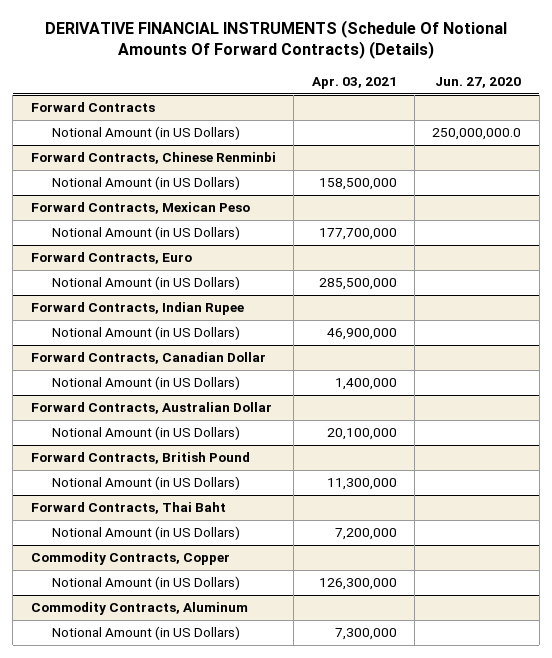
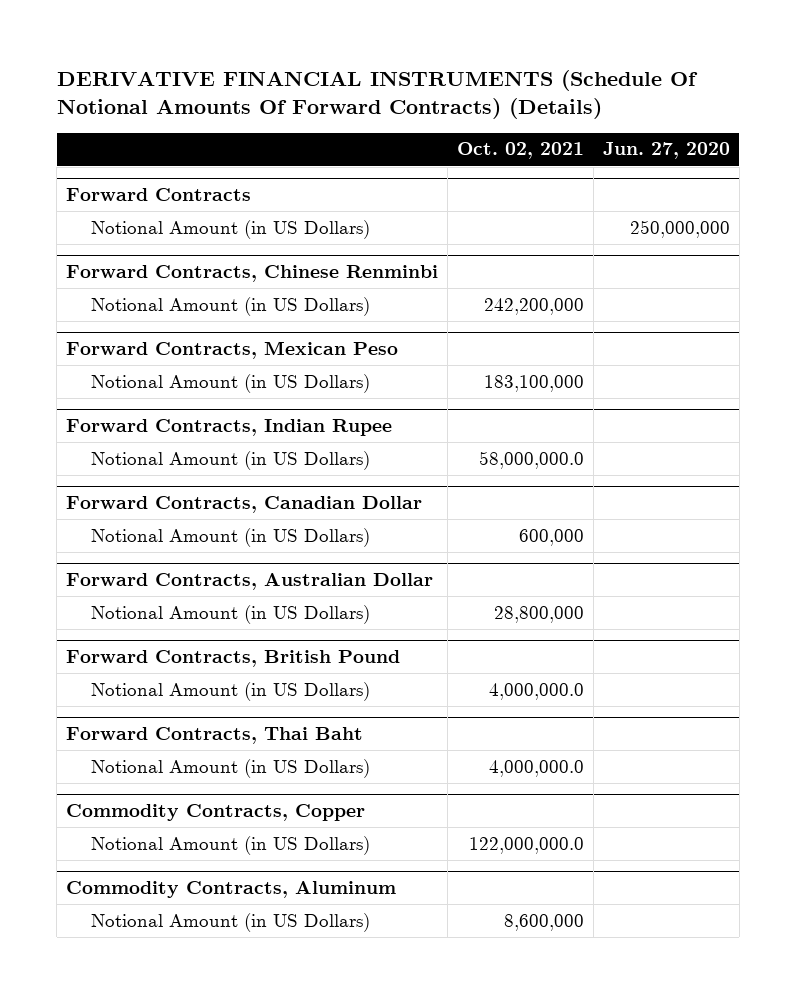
- | Apr. 03, 2021 | Jun. 27, 2020
+ | Oct. 02, 2021 | Jun. 27, 2020
@ Forward Contracts
- Notional Amount (in US Dollars) | | 250,000,000.0
+ Notional Amount (in US Dollars) | | 250,000,000
- Forward Contracts, Euro
- Notional Amount (in US Dollars) | 285,500,000 |

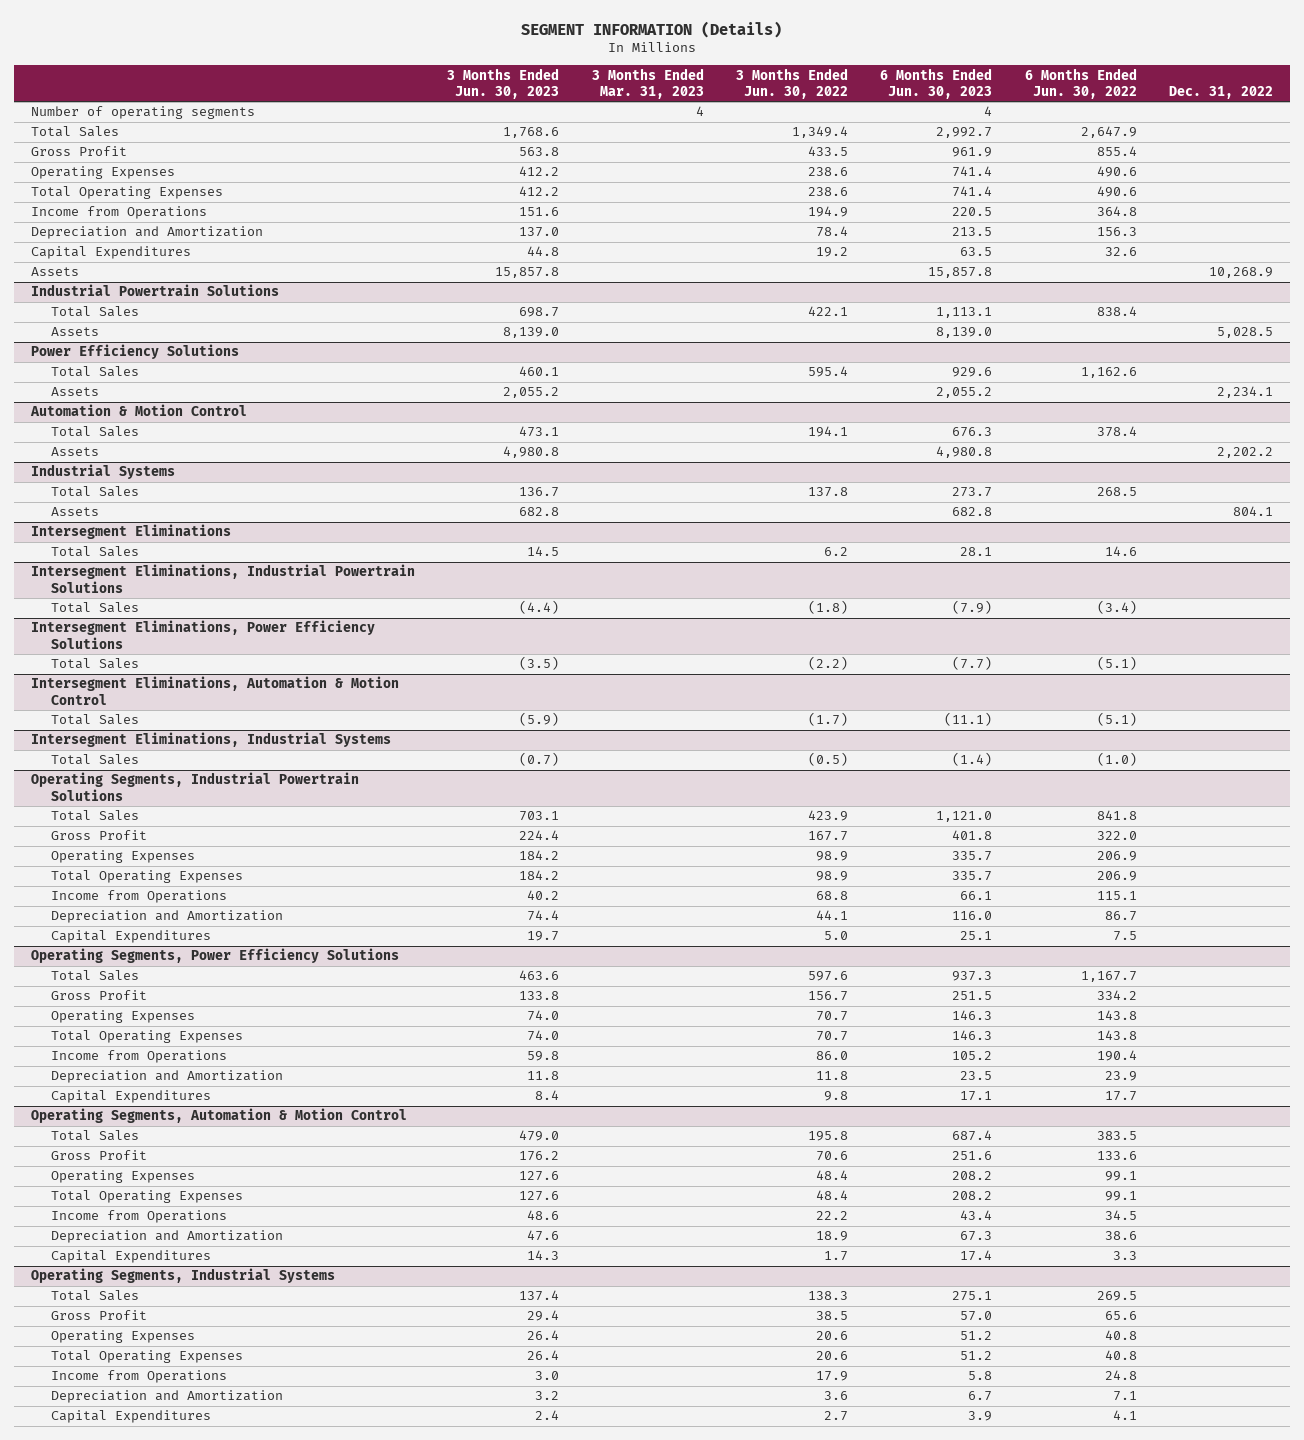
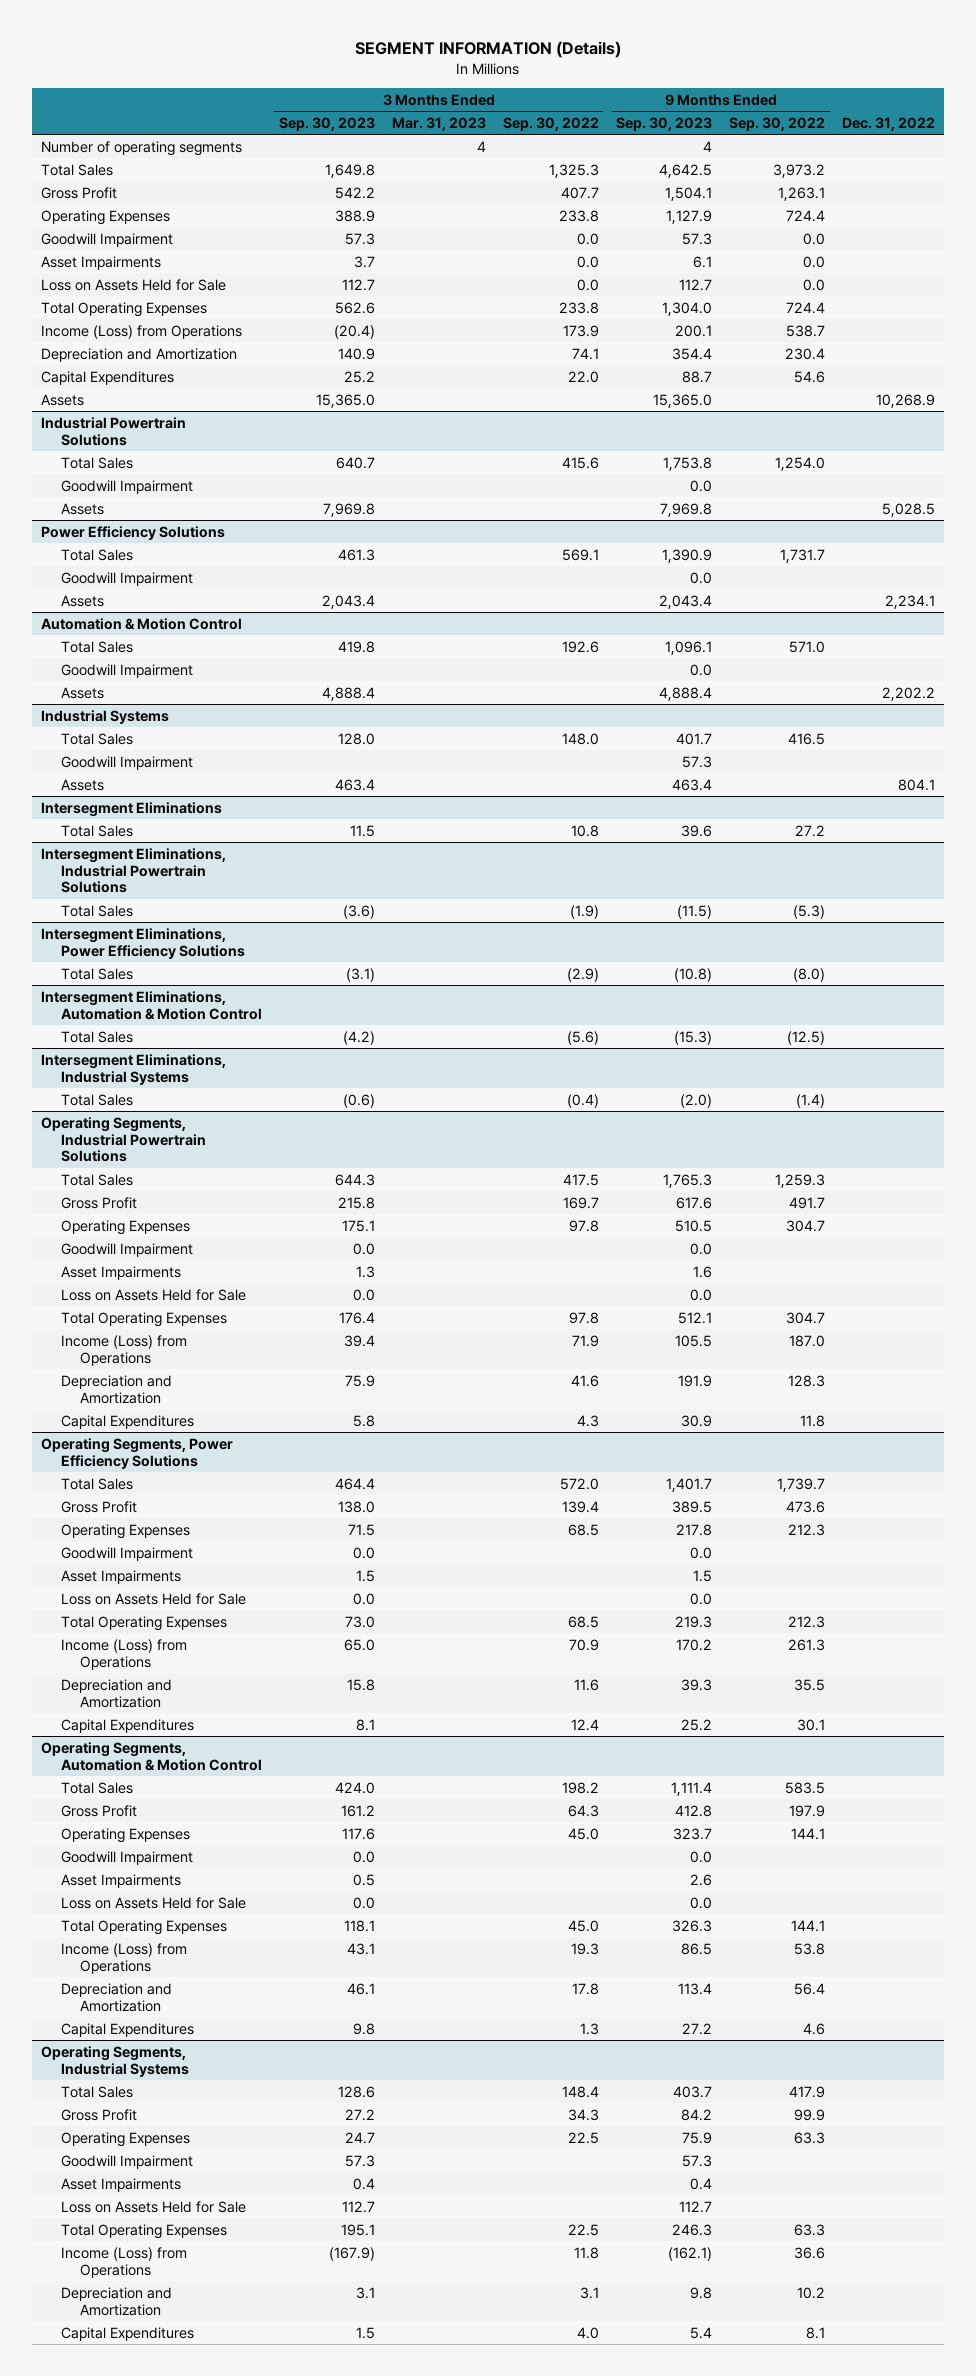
- | 3 Months Ended Jun. 30, 2023 | 3 Months Ended Mar. 31, 2023 | 3 Months Ended Jun. 30, 2022 | 6 Months Ended Jun. 30, 2023 | 6 Months Ended Jun. 30, 2022 | Dec. 31, 2022
+ | 3 Months Ended Sep. 30, 2023 | 3 Months Ended Mar. 31, 2023 | 3 Months Ended Sep. 30, 2022 | 9 Months Ended Sep. 30, 2023 | 9 Months Ended Sep. 30, 2022 | Dec. 31, 2022
+ Goodwill Impairment | 57.3 | | 0.0 | 57.3 | 0.0 |
+ Asset Impairments | 3.7 | | 0.0 | 6.1 | 0.0 |
+ Loss on Assets Held for Sale | 112.7 | | 0.0 | 112.7 | 0.0 |
- Income from Operations | 151.6 | | 194.9 | 220.5 | 364.8 |
+ Income (Loss) from Operations | (20.4) | | 173.9 | 200.1 | 538.7 |
@ Industrial Powertrain Solutions
+ Goodwill Impairment | | | | 0.0 | |
@ Power Efficiency Solutions
+ Goodwill Impairment | | | | 0.0 | |
@ Automation & Motion Control
+ Goodwill Impairment | | | | 0.0 | |
@ Industrial Systems
+ Goodwill Impairment | | | | 57.3 | |
@ Operating Segments, Industrial Powertrain Solutions
+ Goodwill Impairment | 0.0 | | | 0.0 | |
+ Asset Impairments | 1.3 | | | 1.6 | |
+ Loss on Assets Held for Sale | 0.0 | | | 0.0 | |
- Income from Operations | 40.2 | | 68.8 | 66.1 | 115.1 |
+ Income (Loss) from Operations | 39.4 | | 71.9 | 105.5 | 187.0 |
@ Operating Segments, Power Efficiency Solutions
+ Goodwill Impairment | 0.0 | | | 0.0 | |
+ Asset Impairments | 1.5 | | | 1.5 | |
+ Loss on Assets Held for Sale | 0.0 | | | 0.0 | |
- Income from Operations | 59.8 | | 86.0 | 105.2 | 190.4 |
+ Income (Loss) from Operations | 65.0 | | 70.9 | 170.2 | 261.3 |
@ Operating Segments, Automation & Motion Control
+ Goodwill Impairment | 0.0 | | | 0.0 | |
+ Asset Impairments | 0.5 | | | 2.6 | |
+ Loss on Assets Held for Sale | 0.0 | | | 0.0 | |
- Income from Operations | 48.6 | | 22.2 | 43.4 | 34.5 |
+ Income (Loss) from Operations | 43.1 | | 19.3 | 86.5 | 53.8 |
@ Operating Segments, Industrial Systems
+ Goodwill Impairment | 57.3 | | | 57.3 | |
+ Asset Impairments | 0.4 | | | 0.4 | |
+ Loss on Assets Held for Sale | 112.7 | | | 112.7 | |
- Income from Operations | 3.0 | | 17.9 | 5.8 | 24.8 |
+ Income (Loss) from Operations | (167.9) | | 11.8 | (162.1) | 36.6 |

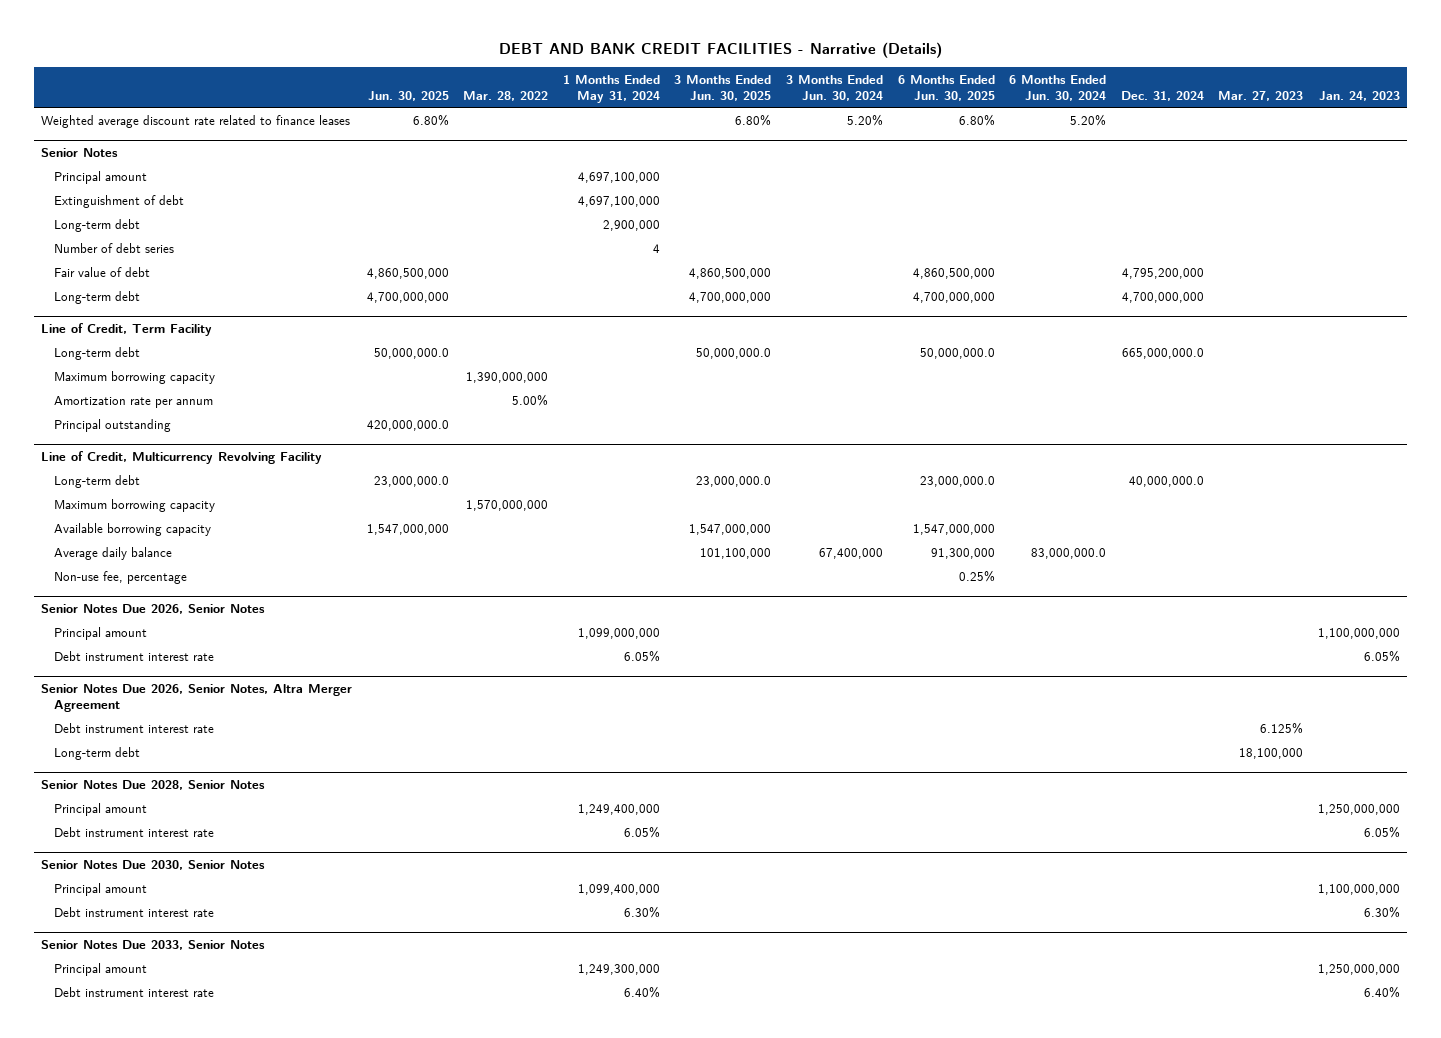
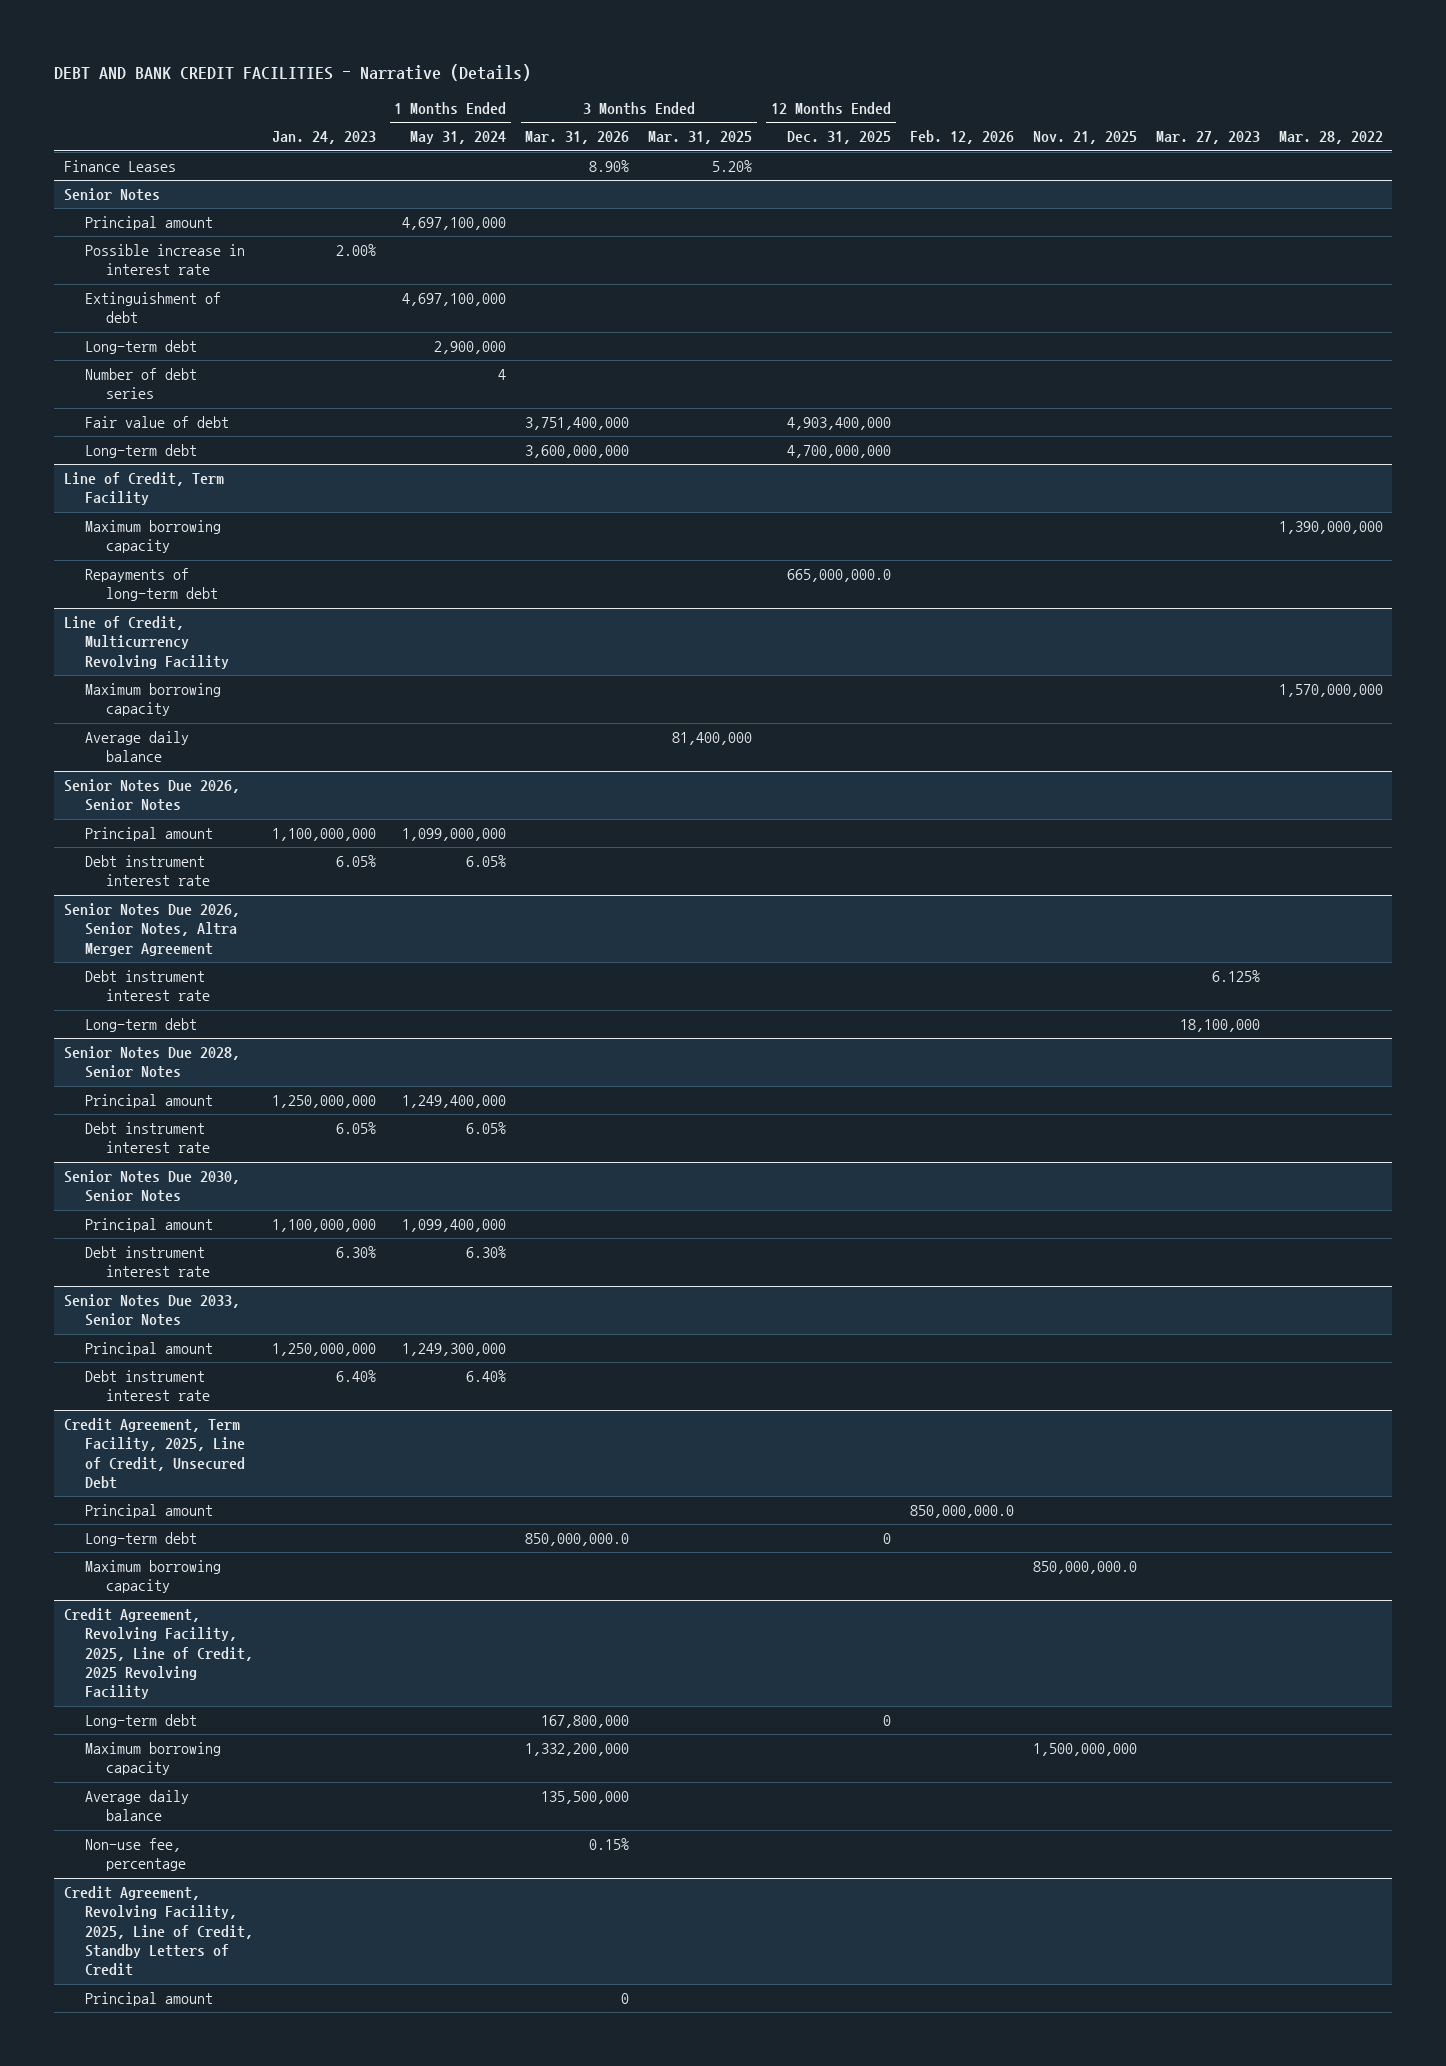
- | Jun. 30, 2025 | Mar. 28, 2022 | 1 Months Ended May 31, 2024 | 3 Months Ended Jun. 30, 2025 | 3 Months Ended Jun. 30, 2024 | 6 Months Ended Jun. 30, 2025 | 6 Months Ended Jun. 30, 2024 | Dec. 31, 2024 | Mar. 27, 2023 | Jan. 24, 2023
+ | Jan. 24, 2023 | 1 Months Ended May 31, 2024 | 3 Months Ended Mar. 31, 2026 | 3 Months Ended Mar. 31, 2025 | 12 Months Ended Dec. 31, 2025 | Feb. 12, 2026 | Nov. 21, 2025 | Mar. 27, 2023 | Mar. 28, 2022
- Weighted average discount rate related to finance leases | 6.80% | | | 6.80% | 5.20% | 6.80% | 5.20% | | |
+ Finance Leases | | | 8.90% | 5.20% | | | | |
@ Senior Notes
+ Possible increase in interest rate | 2.00% | | | | | | | |
@ Line of Credit, Term Facility
- Long-term debt | 50,000,000.0 | | | 50,000,000.0 | | 50,000,000.0 | | 665,000,000.0 | |
- Amortization rate per annum | | 5.00% | | | | | | | |
- Principal outstanding | 420,000,000.0 | | | | | | | | |
+ Repayments of long-term debt | | | | | 665,000,000.0 | | | |
@ Line of Credit, Multicurrency Revolving Facility
- Long-term debt | 23,000,000.0 | | | 23,000,000.0 | | 23,000,000.0 | | 40,000,000.0 | |
- Available borrowing capacity | 1,547,000,000 | | | 1,547,000,000 | | 1,547,000,000 | | | |
- Non-use fee, percentage | | | | | | 0.25% | | | |
+ Credit Agreement, Term Facility, 2025, Line of Credit, Unsecured Debt
+ Principal amount | | | | | | 850,000,000.0 | | |
+ Long-term debt | | | 850,000,000.0 | | 0 | | | |
+ Maximum borrowing capacity | | | | | | | 850,000,000.0 | |
+ Credit Agreement, Revolving Facility, 2025, Line of Credit, 2025 Revolving Facility
+ Long-term debt | | | 167,800,000 | | 0 | | | |
+ Maximum borrowing capacity | | | 1,332,200,000 | | | | 1,500,000,000 | |
+ Average daily balance | | | 135,500,000 | | | | | |
+ Non-use fee, percentage | | | 0.15% | | | | | |
+ Credit Agreement, Revolving Facility, 2025, Line of Credit, Standby Letters of Credit
+ Principal amount | | | 0 | | | | | |

